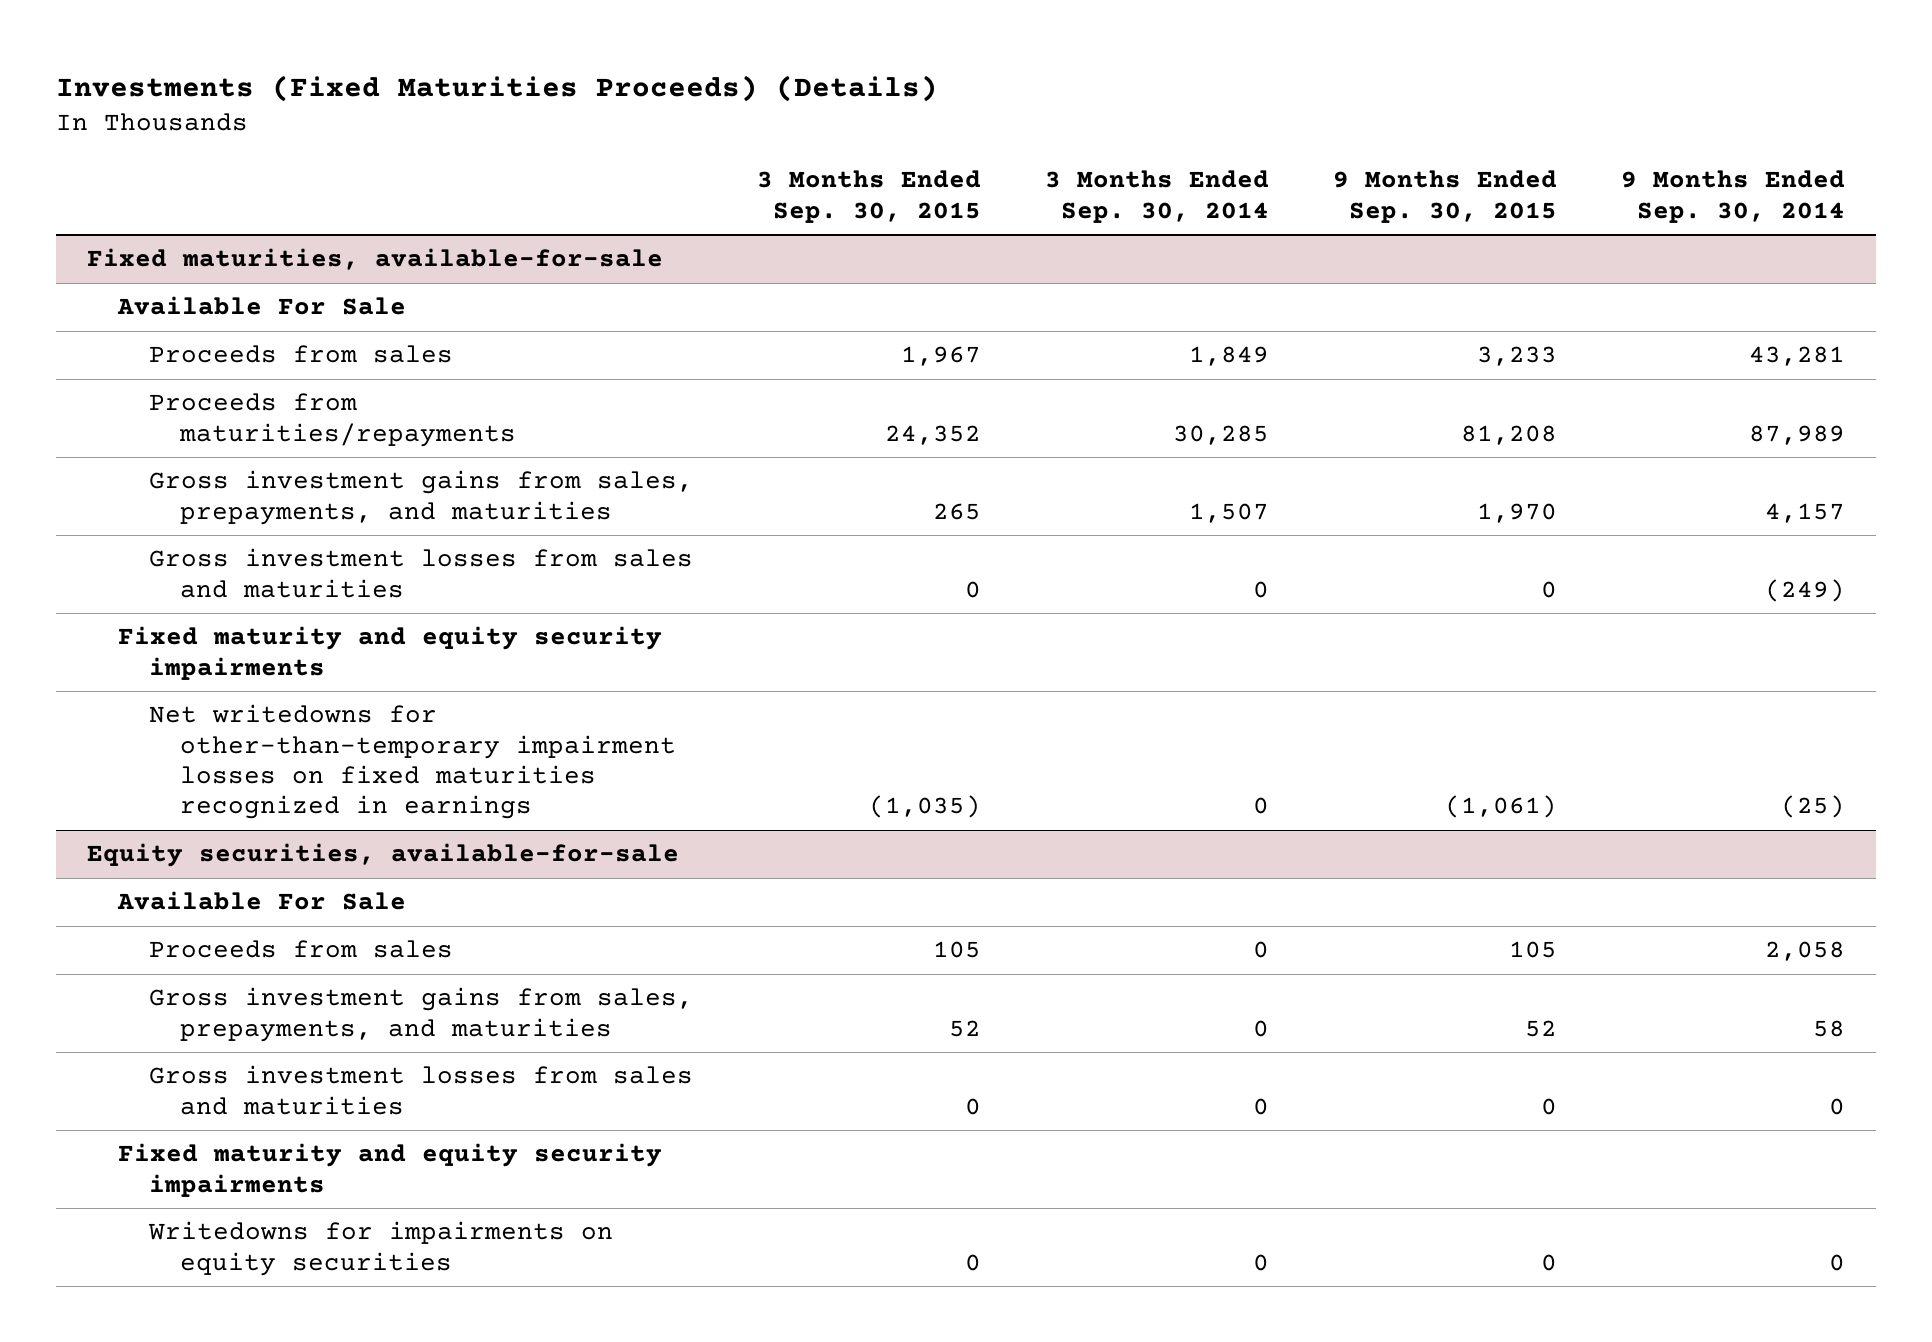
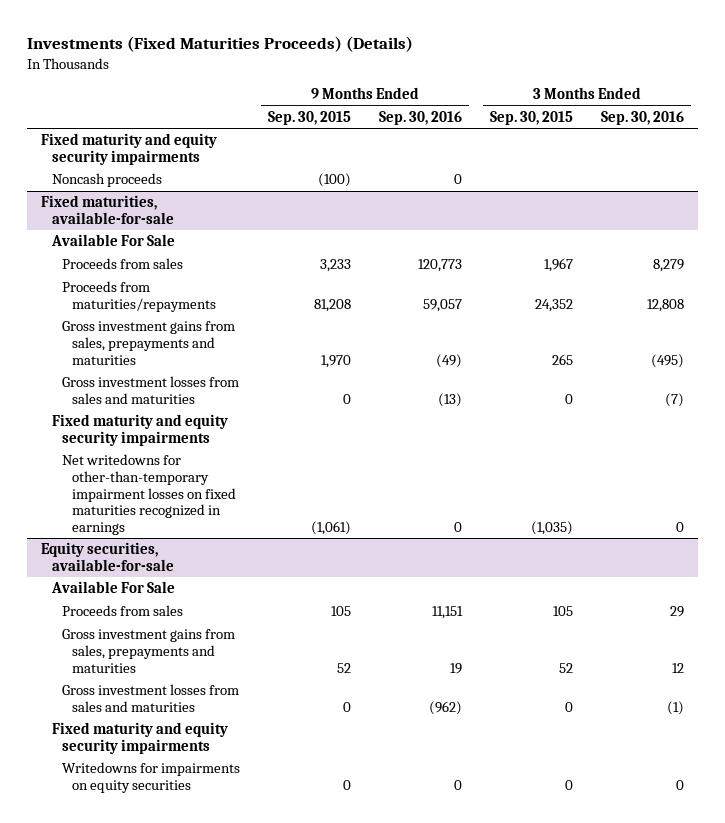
- | 3 Months Ended Sep. 30, 2015 | 3 Months Ended Sep. 30, 2014 | 9 Months Ended Sep. 30, 2015 | 9 Months Ended Sep. 30, 2014
+ | 9 Months Ended Sep. 30, 2015 | 9 Months Ended Sep. 30, 2016 | 3 Months Ended Sep. 30, 2015 | 3 Months Ended Sep. 30, 2016
+ Fixed maturity and equity security impairments
+ Noncash proceeds | (100) | 0 | |
@ Fixed maturities, available-for-sale
- Gross investment gains from sales, prepayments, and maturities | 265 | 1,507 | 1,970 | 4,157
+ Gross investment gains from sales, prepayments and maturities | 1,970 | (49) | 265 | (495)
@ Equity securities, available-for-sale
- Gross investment gains from sales, prepayments, and maturities | 52 | 0 | 52 | 58
+ Gross investment gains from sales, prepayments and maturities | 52 | 19 | 52 | 12

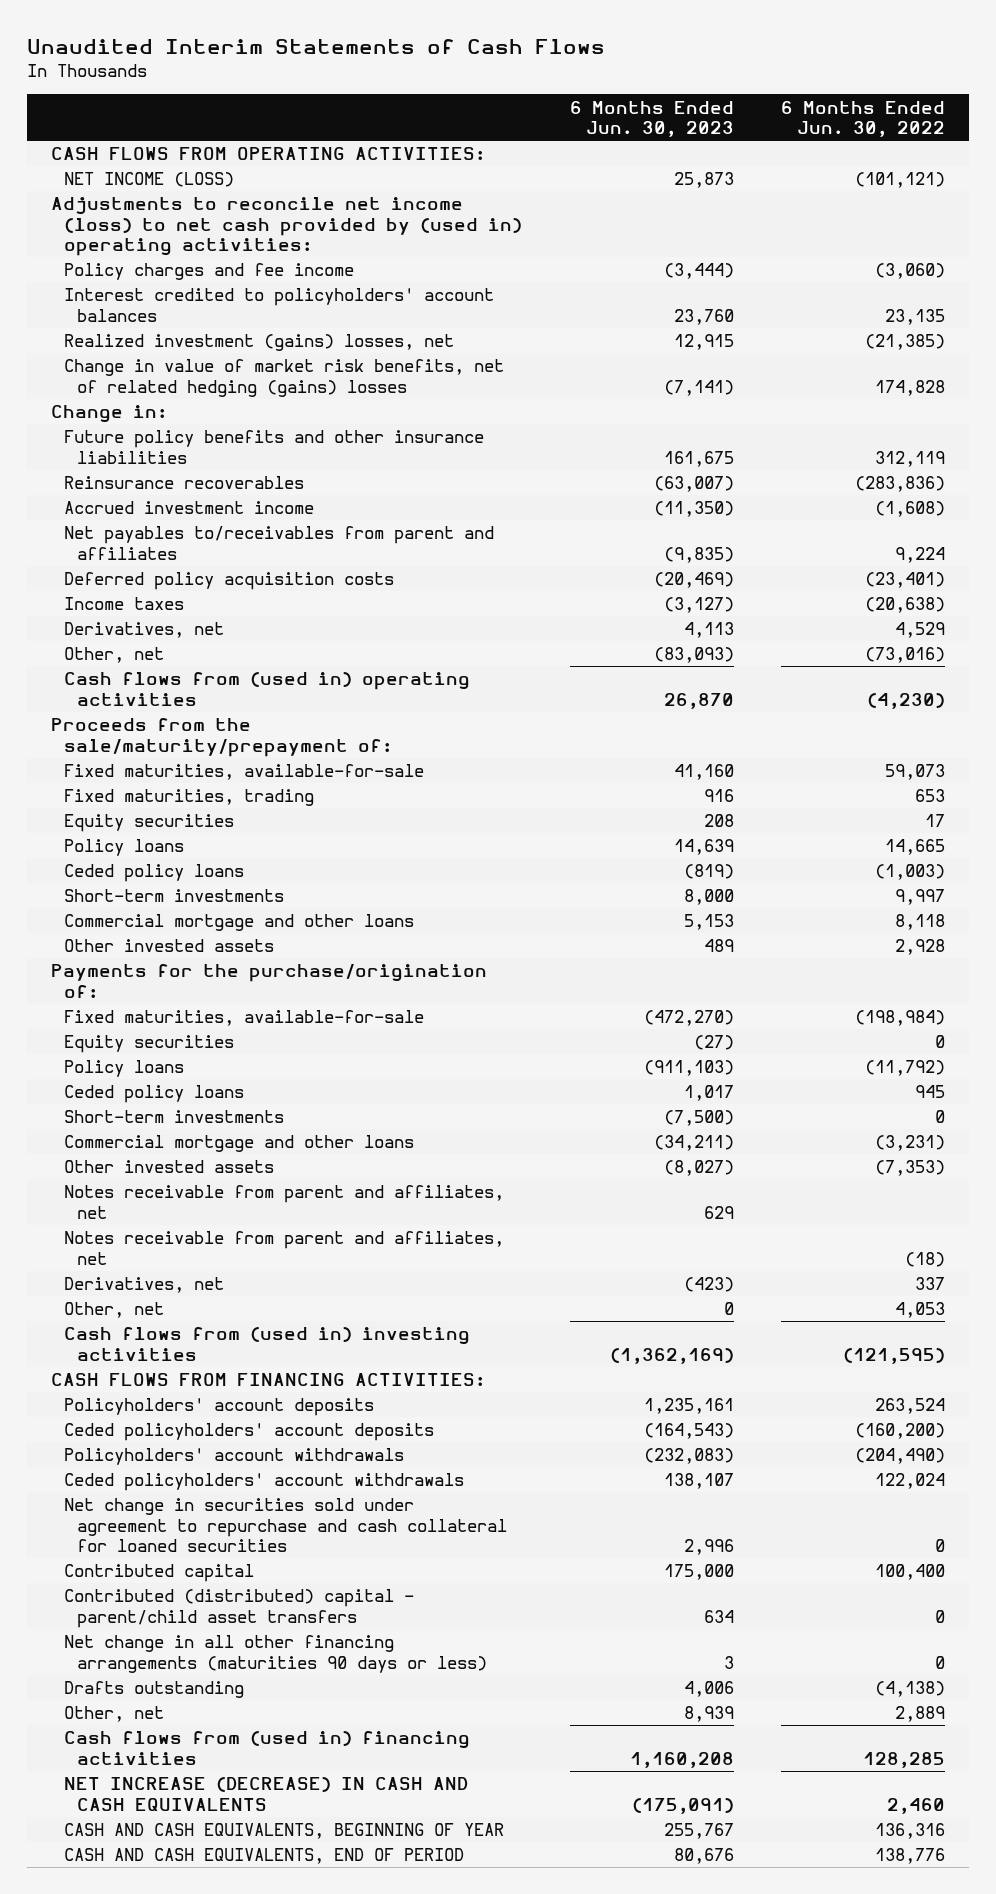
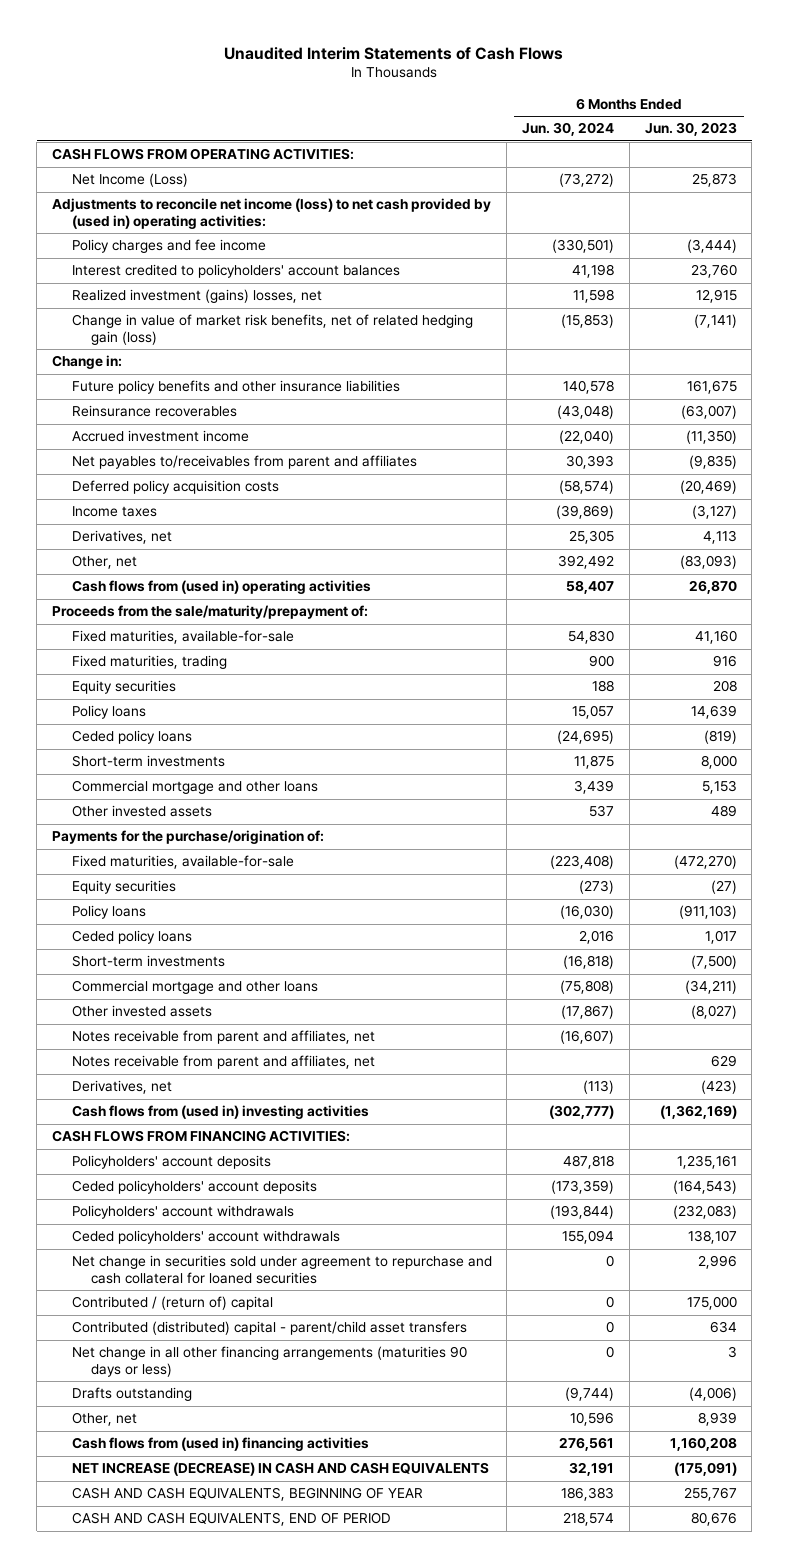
- | 6 Months Ended Jun. 30, 2023 | 6 Months Ended Jun. 30, 2022
+ | 6 Months Ended Jun. 30, 2024 | 6 Months Ended Jun. 30, 2023
- NET INCOME (LOSS) | 25,873 | (101,121)
+ Net Income (Loss) | (73,272) | 25,873
- Change in value of market risk benefits, net of related hedging (gains) losses | (7,141) | 174,828
+ Change in value of market risk benefits, net of related hedging gain (loss) | (15,853) | (7,141)
moved down: Notes receivable from parent and affiliates, net | | 629
- Other, net | 0 | 4,053
- Contributed capital | 175,000 | 100,400
+ Contributed / (return of) capital | 0 | 175,000
- Drafts outstanding | 4,006 | (4,138)
+ Drafts outstanding | (9,744) | (4,006)

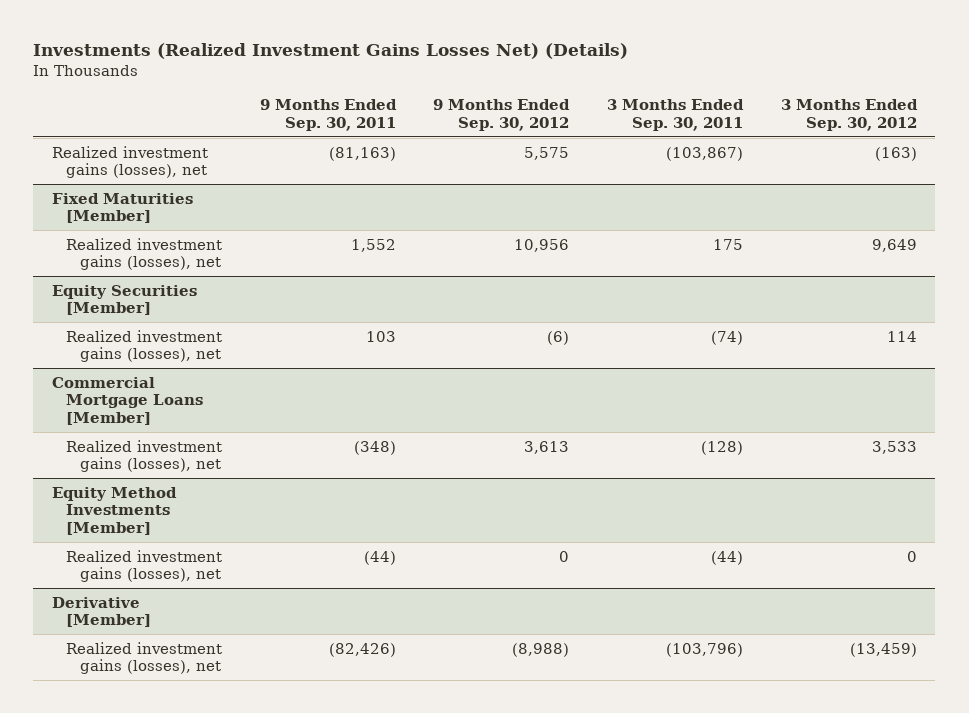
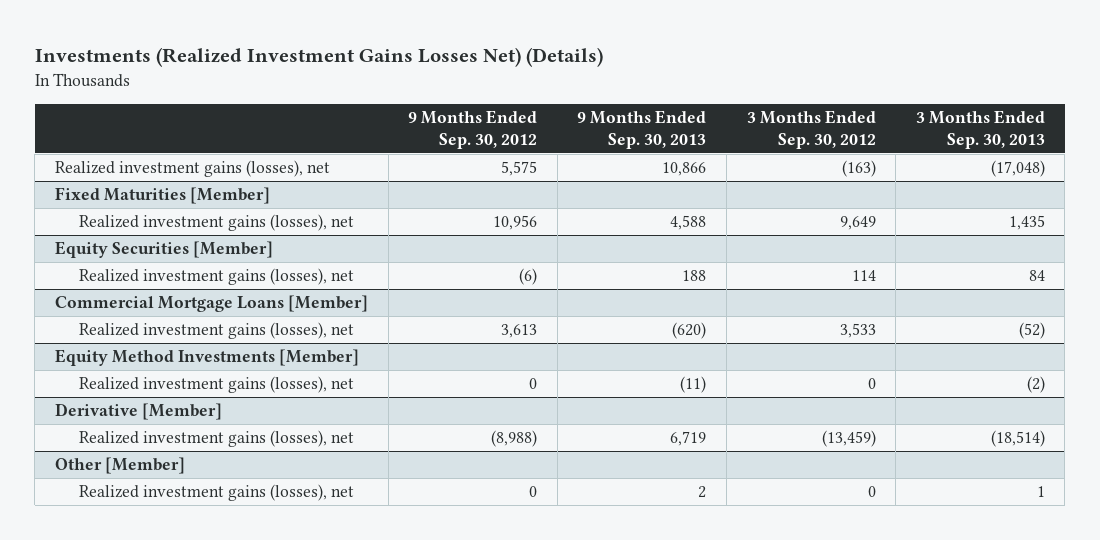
- | 9 Months Ended Sep. 30, 2011 | 9 Months Ended Sep. 30, 2012 | 3 Months Ended Sep. 30, 2011 | 3 Months Ended Sep. 30, 2012
+ | 9 Months Ended Sep. 30, 2012 | 9 Months Ended Sep. 30, 2013 | 3 Months Ended Sep. 30, 2012 | 3 Months Ended Sep. 30, 2013
+ Other [Member]
+ Realized investment gains (losses), net | 0 | 2 | 0 | 1

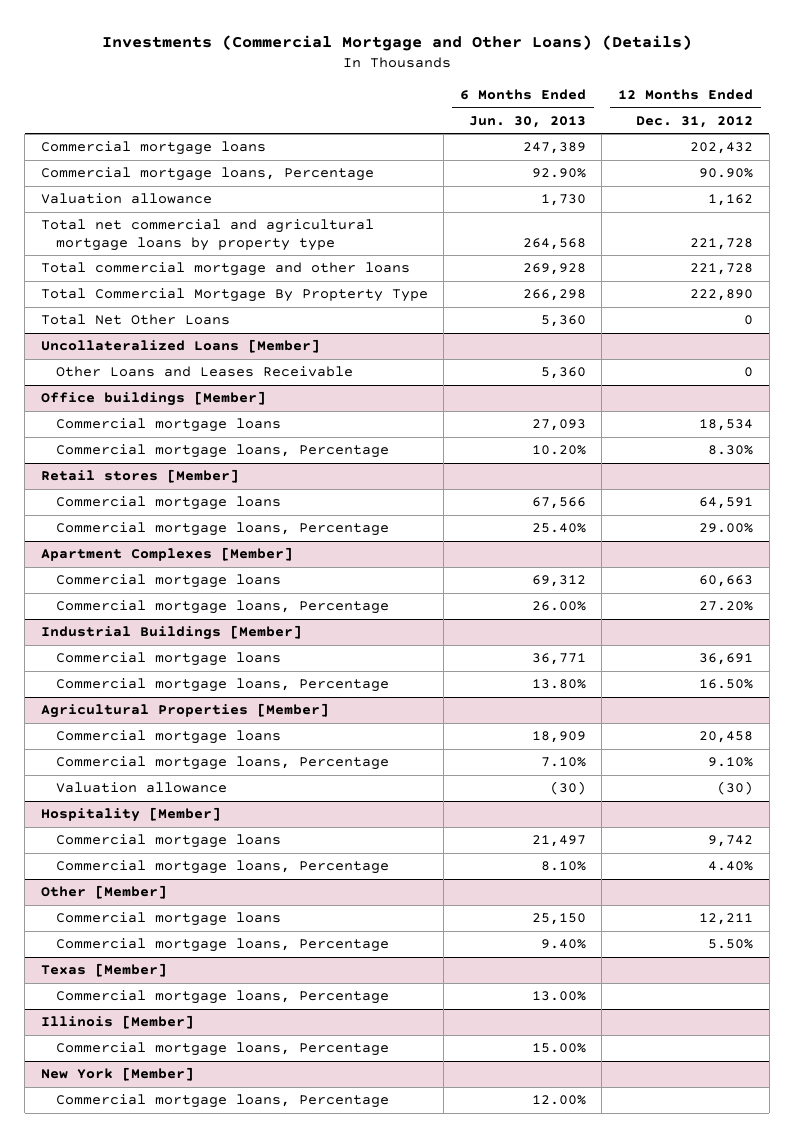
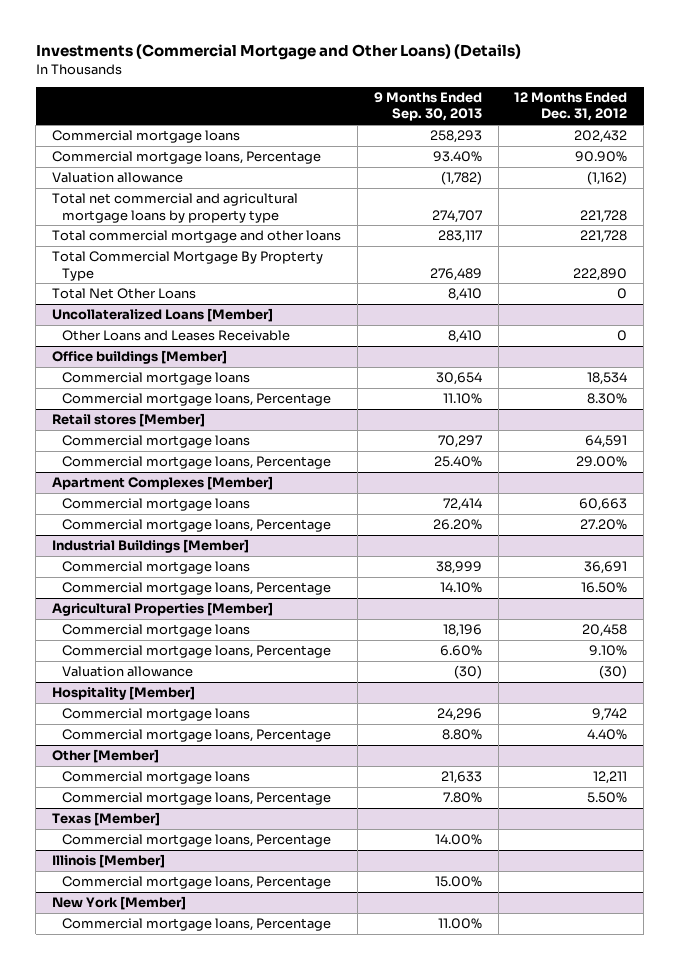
- | 6 Months Ended Jun. 30, 2013 | 12 Months Ended Dec. 31, 2012
+ | 9 Months Ended Sep. 30, 2013 | 12 Months Ended Dec. 31, 2012
- Valuation allowance | 1,730 | 1,162
+ Valuation allowance | (1,782) | (1,162)

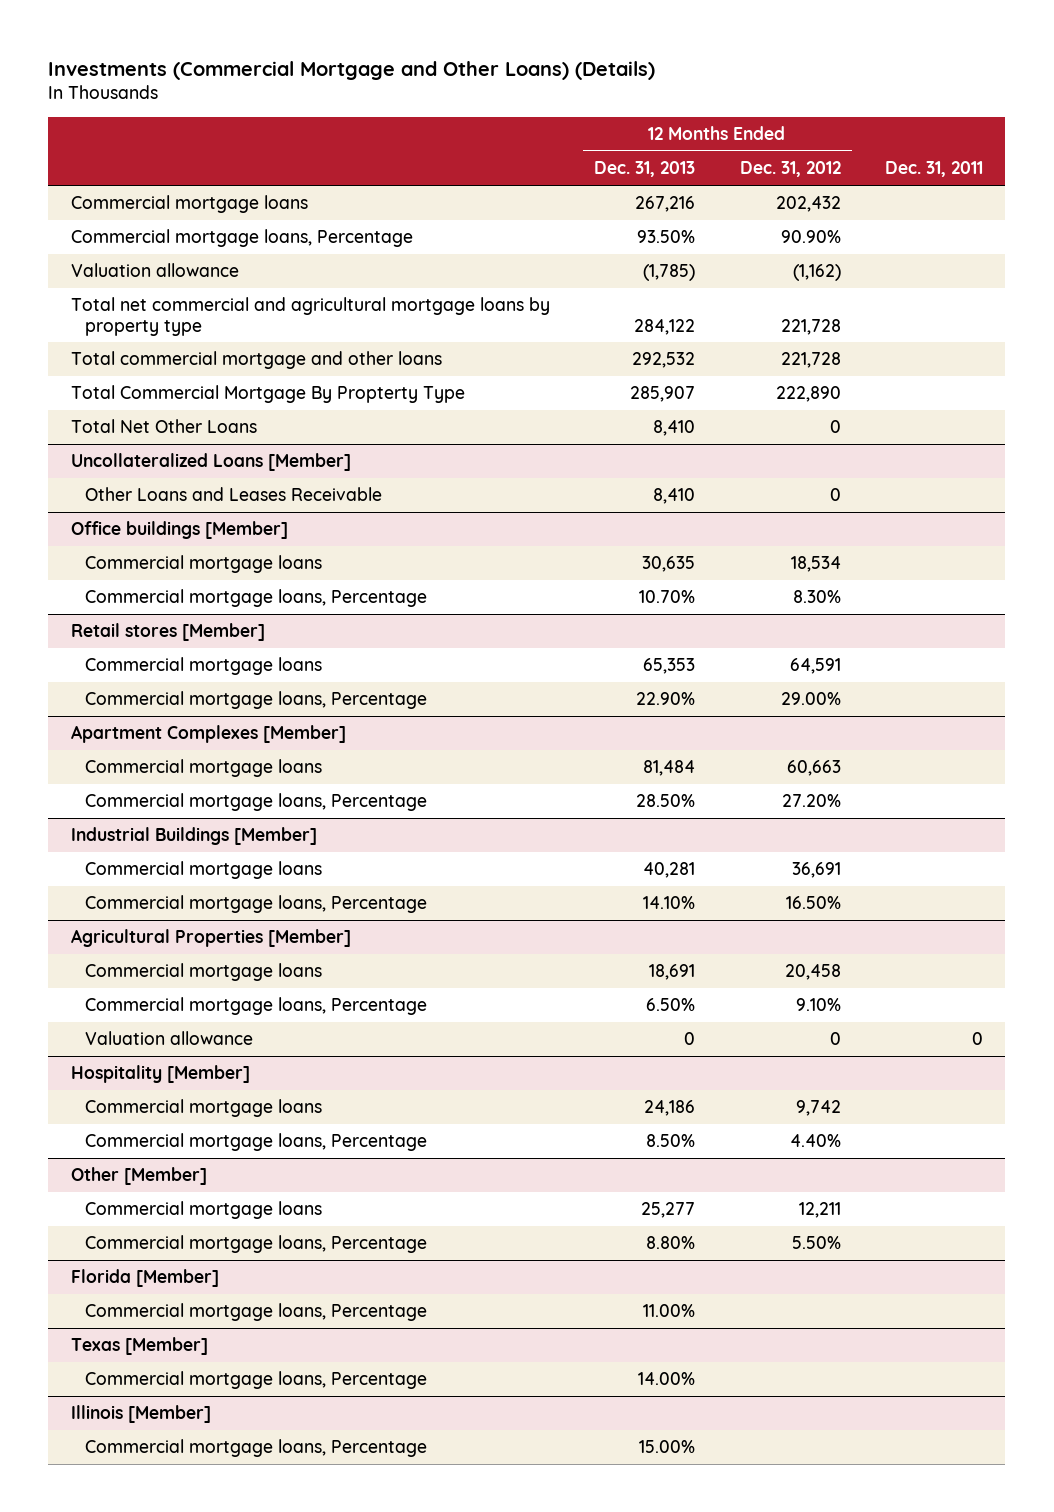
- | 9 Months Ended Sep. 30, 2013 | 12 Months Ended Dec. 31, 2012
+ | 12 Months Ended Dec. 31, 2013 | 12 Months Ended Dec. 31, 2012 | Dec. 31, 2011
@ Agricultural Properties [Member]
- Valuation allowance | (30) | (30)
+ Valuation allowance | 0 | 0 | 0
+ Florida [Member]
+ Commercial mortgage loans, Percentage | 11.00% | |
- New York [Member]
- Commercial mortgage loans, Percentage | 11.00% |

